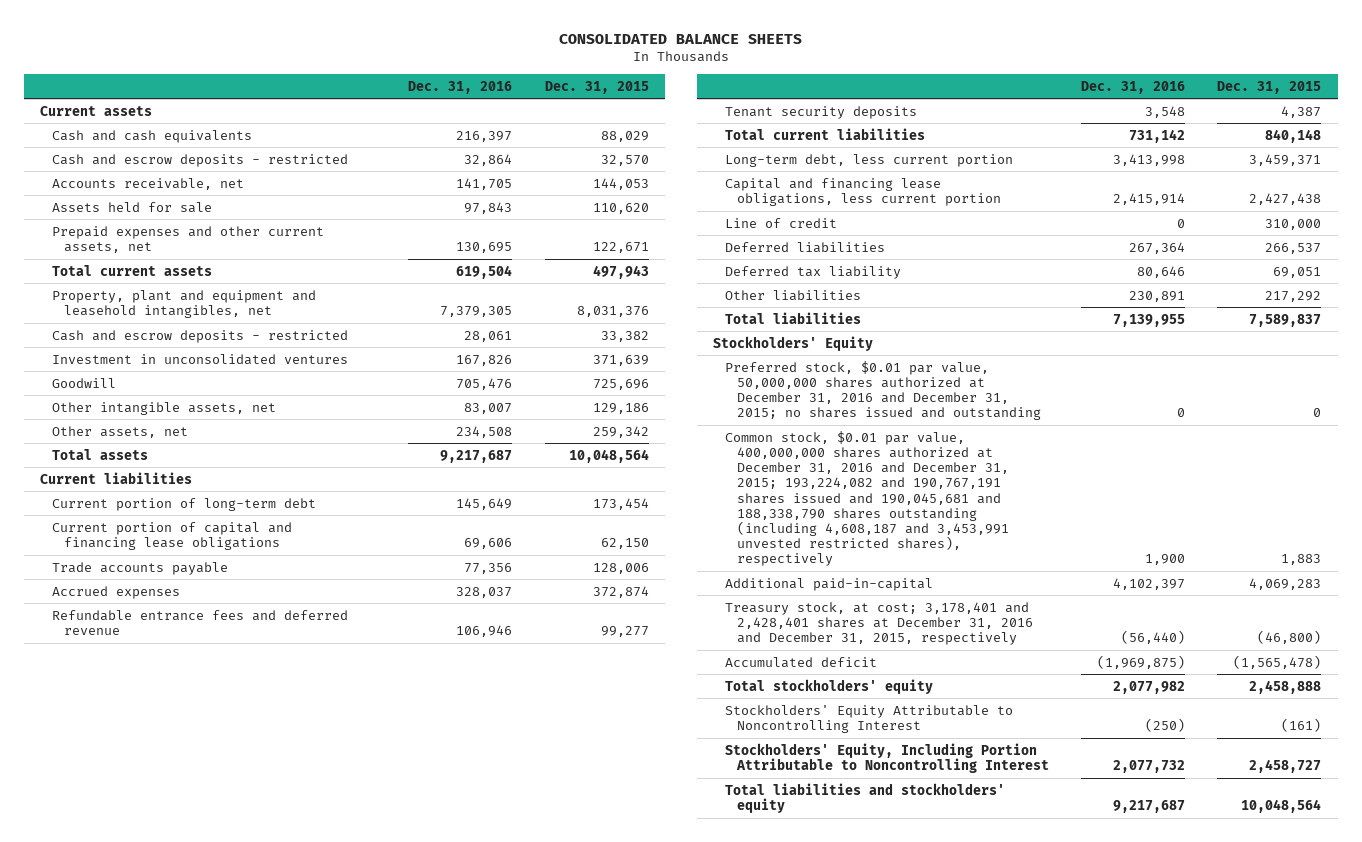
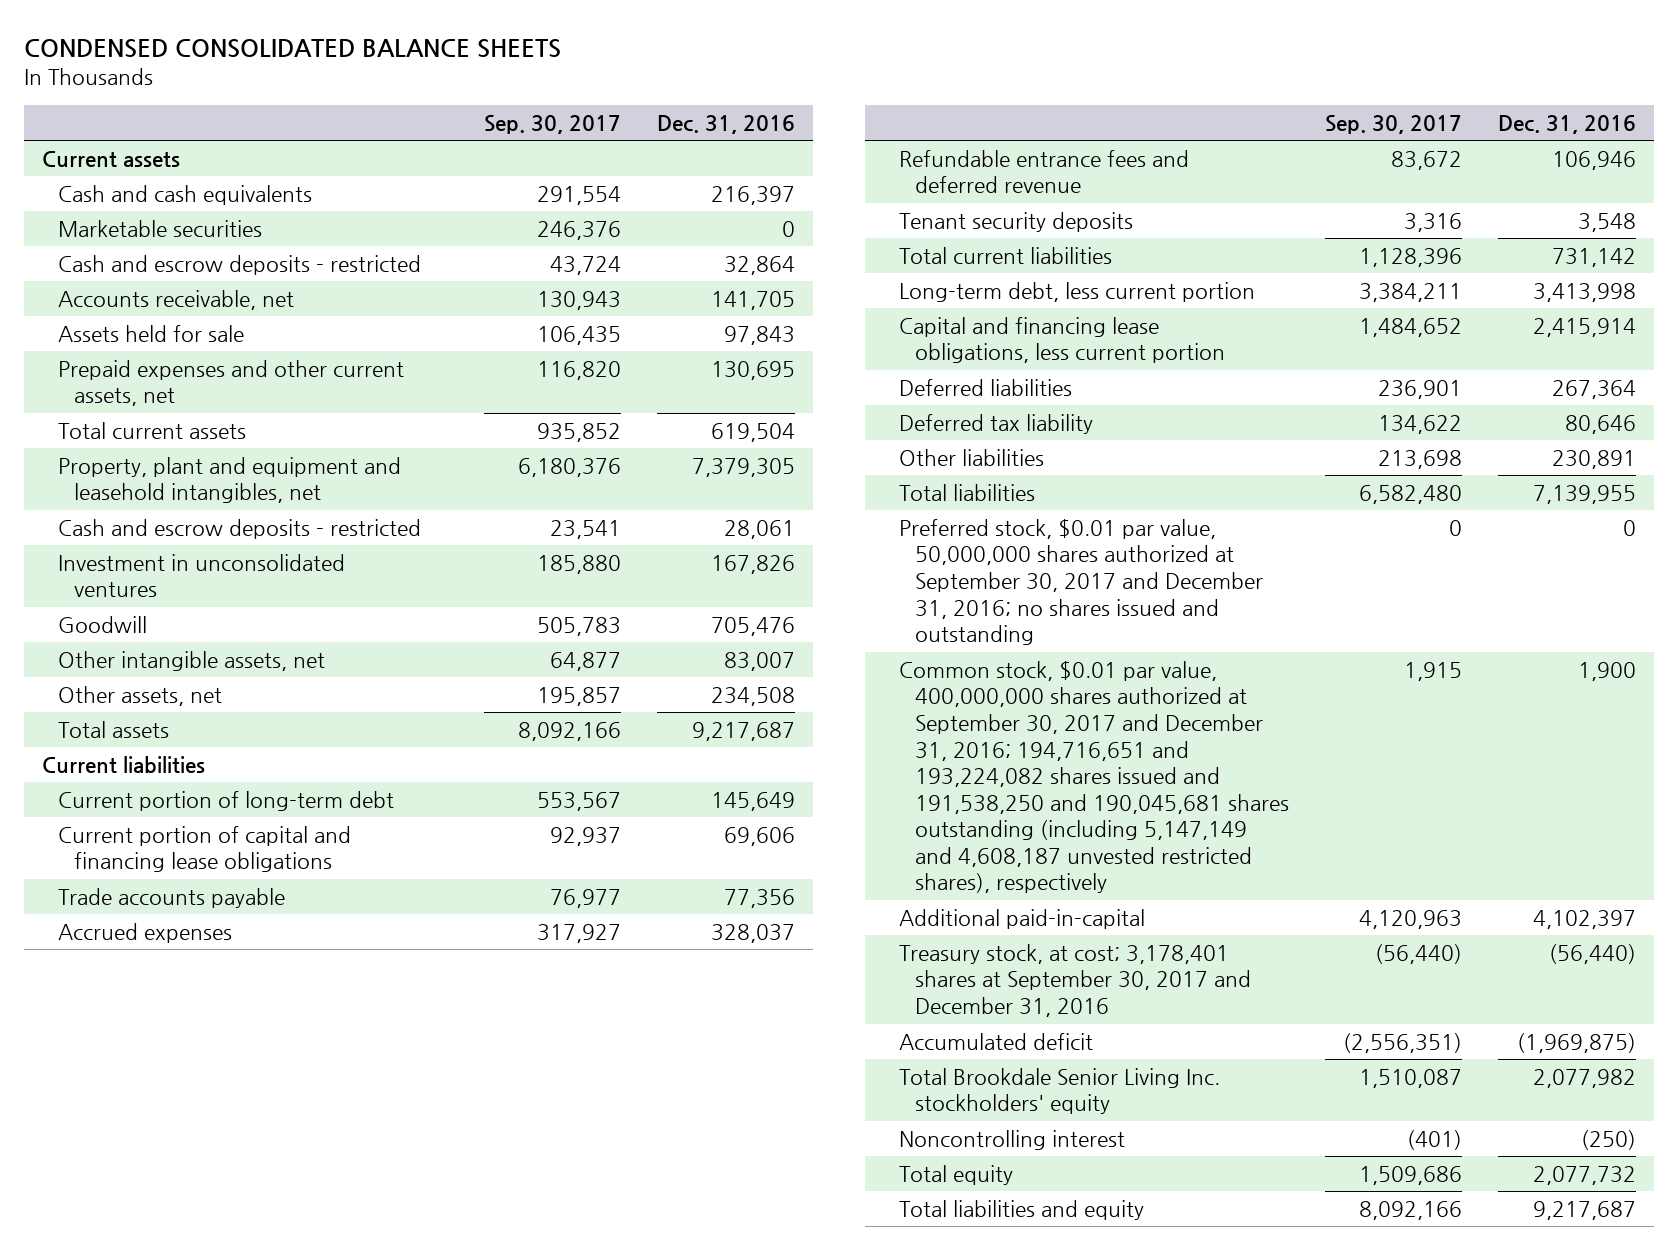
- CONSOLIDATED BALANCE SHEETS
+ CONDENSED CONSOLIDATED BALANCE SHEETS
- | Dec. 31, 2016 | Dec. 31, 2015
+ | Sep. 30, 2017 | Dec. 31, 2016
+ Marketable securities | 246,376 | 0
- Line of credit | 0 | 310,000
- Stockholders' Equity
- Preferred stock, $0.01 par value, 50,000,000 shares authorized at December 31, 2016 and December 31, 2015; no shares issued and outstanding | 0 | 0
- Common stock, $0.01 par value, 400,000,000 shares authorized at December 31, 2016 and December 31, 2015; 193,224,082 and 190,767,191 shares issued and 190,045,681 and 188,338,790 shares outstanding (including 4,608,187 and 3,453,991 unvested restricted shares), respectively | 1,900 | 1,883
+ Preferred stock, $0.01 par value, 50,000,000 shares authorized at September 30, 2017 and December 31, 2016; no shares issued and outstanding | 0 | 0
+ Common stock, $0.01 par value, 400,000,000 shares authorized at September 30, 2017 and December 31, 2016; 194,716,651 and 193,224,082 shares issued and 191,538,250 and 190,045,681 shares outstanding (including 5,147,149 and 4,608,187 unvested restricted shares), respectively | 1,915 | 1,900
- Treasury stock, at cost; 3,178,401 and 2,428,401 shares at December 31, 2016 and December 31, 2015, respectively | (56,440) | (46,800)
+ Treasury stock, at cost; 3,178,401 shares at September 30, 2017 and December 31, 2016 | (56,440) | (56,440)
- Total stockholders' equity | 2,077,982 | 2,458,888
- Stockholders' Equity Attributable to Noncontrolling Interest | (250) | (161)
- Stockholders' Equity, Including Portion Attributable to Noncontrolling Interest | 2,077,732 | 2,458,727
- Total liabilities and stockholders' equity | 9,217,687 | 10,048,564
+ Total Brookdale Senior Living Inc. stockholders' equity | 1,510,087 | 2,077,982
+ Noncontrolling interest | (401) | (250)
+ Total equity | 1,509,686 | 2,077,732
+ Total liabilities and equity | 8,092,166 | 9,217,687

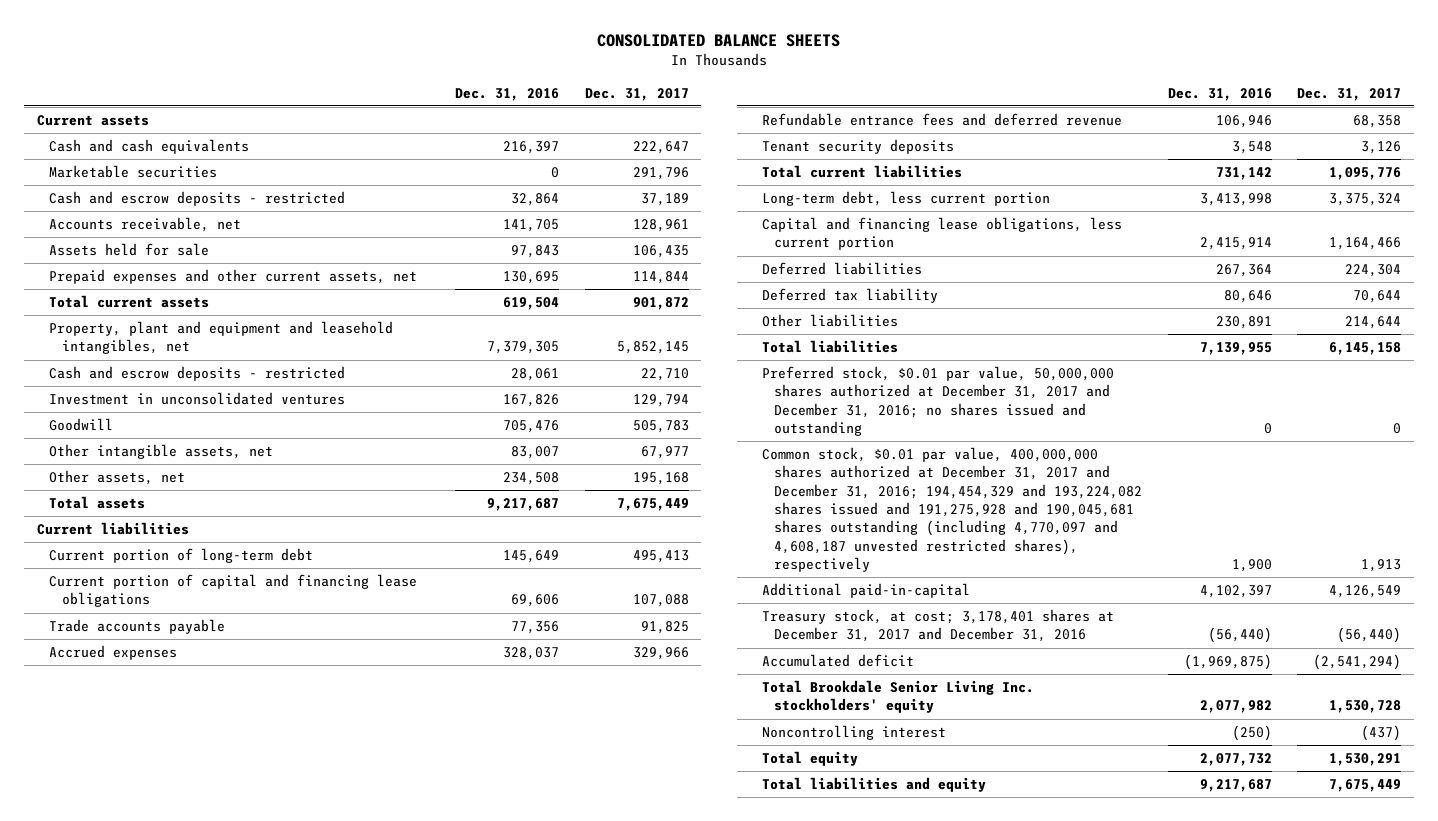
- CONDENSED CONSOLIDATED BALANCE SHEETS
+ CONSOLIDATED BALANCE SHEETS
- | Sep. 30, 2017 | Dec. 31, 2016
+ | Dec. 31, 2016 | Dec. 31, 2017
- Preferred stock, $0.01 par value, 50,000,000 shares authorized at September 30, 2017 and December 31, 2016; no shares issued and outstanding | 0 | 0
- Common stock, $0.01 par value, 400,000,000 shares authorized at September 30, 2017 and December 31, 2016; 194,716,651 and 193,224,082 shares issued and 191,538,250 and 190,045,681 shares outstanding (including 5,147,149 and 4,608,187 unvested restricted shares), respectively | 1,915 | 1,900
+ Preferred stock, $0.01 par value, 50,000,000 shares authorized at December 31, 2017 and December 31, 2016; no shares issued and outstanding | 0 | 0
+ Common stock, $0.01 par value, 400,000,000 shares authorized at December 31, 2017 and December 31, 2016; 194,454,329 and 193,224,082 shares issued and 191,275,928 and 190,045,681 shares outstanding (including 4,770,097 and 4,608,187 unvested restricted shares), respectively | 1,900 | 1,913
- Treasury stock, at cost; 3,178,401 shares at September 30, 2017 and December 31, 2016 | (56,440) | (56,440)
+ Treasury stock, at cost; 3,178,401 shares at December 31, 2017 and December 31, 2016 | (56,440) | (56,440)

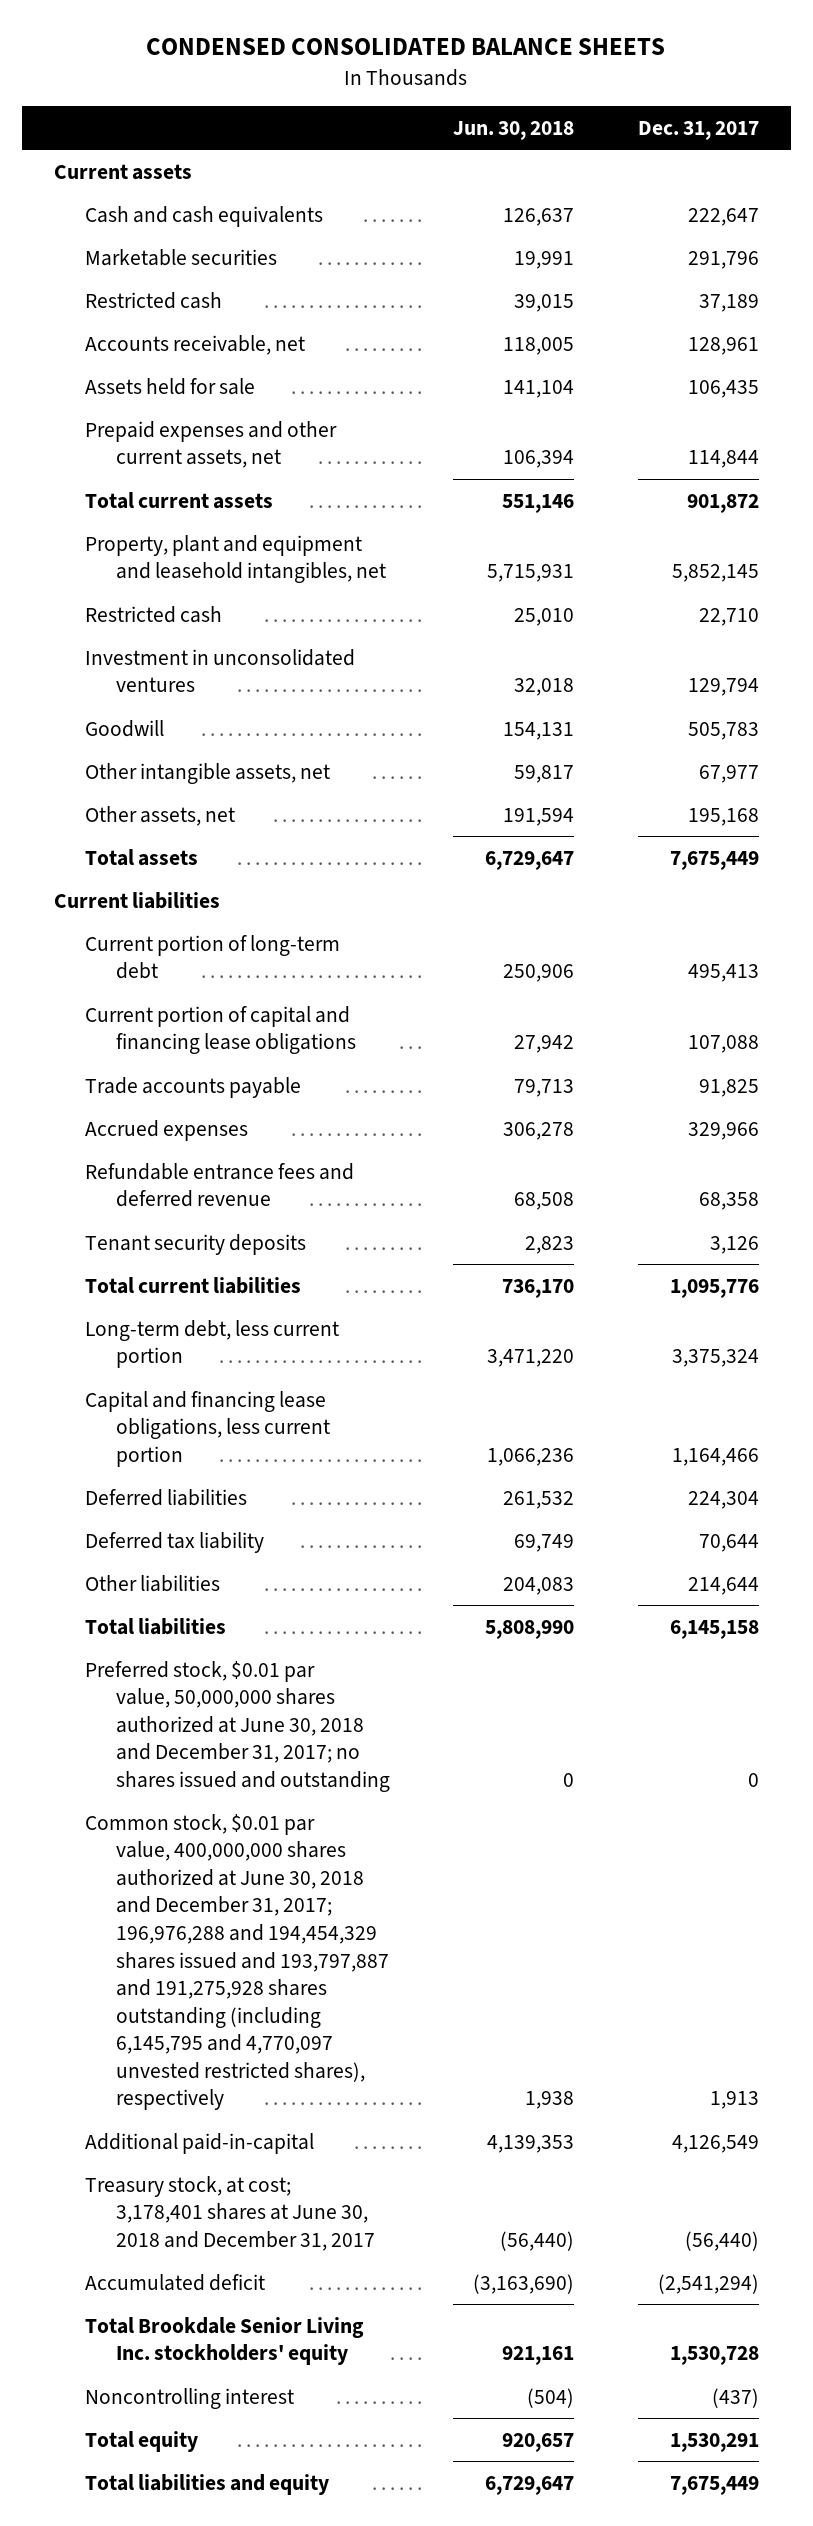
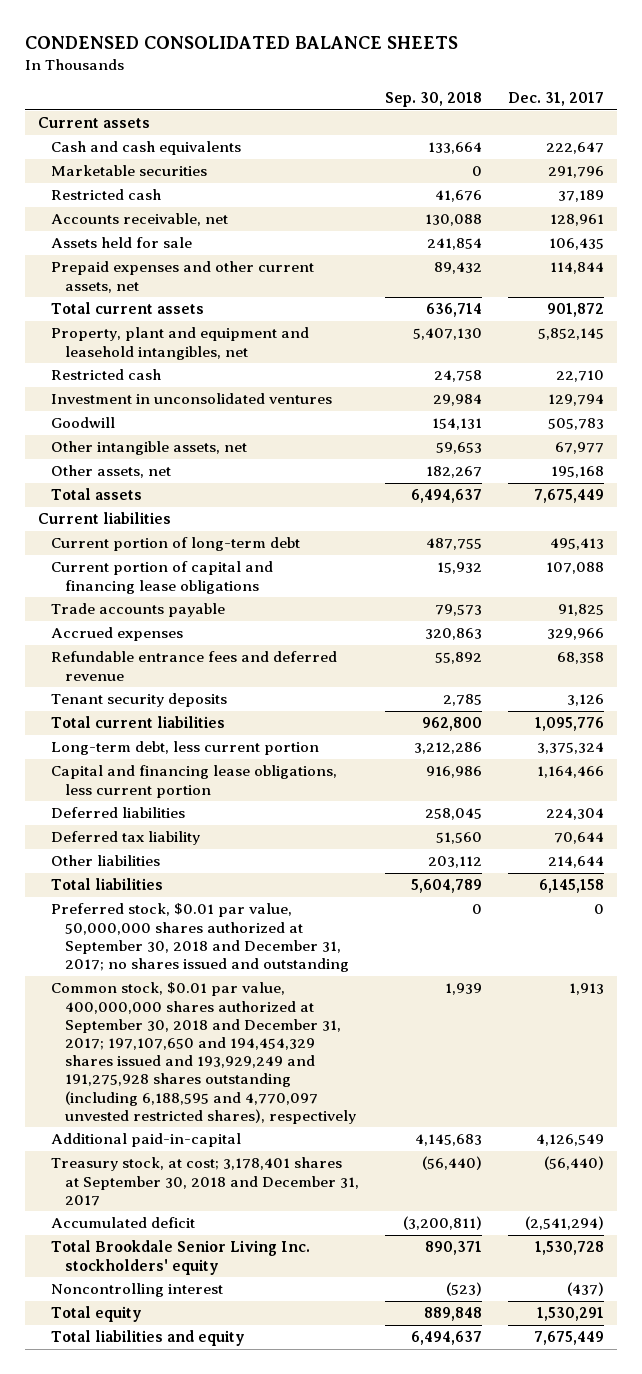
- | Jun. 30, 2018 | Dec. 31, 2017
+ | Sep. 30, 2018 | Dec. 31, 2017
- Preferred stock, $0.01 par value, 50,000,000 shares authorized at June 30, 2018 and December 31, 2017; no shares issued and outstanding | 0 | 0
- Common stock, $0.01 par value, 400,000,000 shares authorized at June 30, 2018 and December 31, 2017; 196,976,288 and 194,454,329 shares issued and 193,797,887 and 191,275,928 shares outstanding (including 6,145,795 and 4,770,097 unvested restricted shares), respectively | 1,938 | 1,913
+ Preferred stock, $0.01 par value, 50,000,000 shares authorized at September 30, 2018 and December 31, 2017; no shares issued and outstanding | 0 | 0
+ Common stock, $0.01 par value, 400,000,000 shares authorized at September 30, 2018 and December 31, 2017; 197,107,650 and 194,454,329 shares issued and 193,929,249 and 191,275,928 shares outstanding (including 6,188,595 and 4,770,097 unvested restricted shares), respectively | 1,939 | 1,913
- Treasury stock, at cost; 3,178,401 shares at June 30, 2018 and December 31, 2017 | (56,440) | (56,440)
+ Treasury stock, at cost; 3,178,401 shares at September 30, 2018 and December 31, 2017 | (56,440) | (56,440)

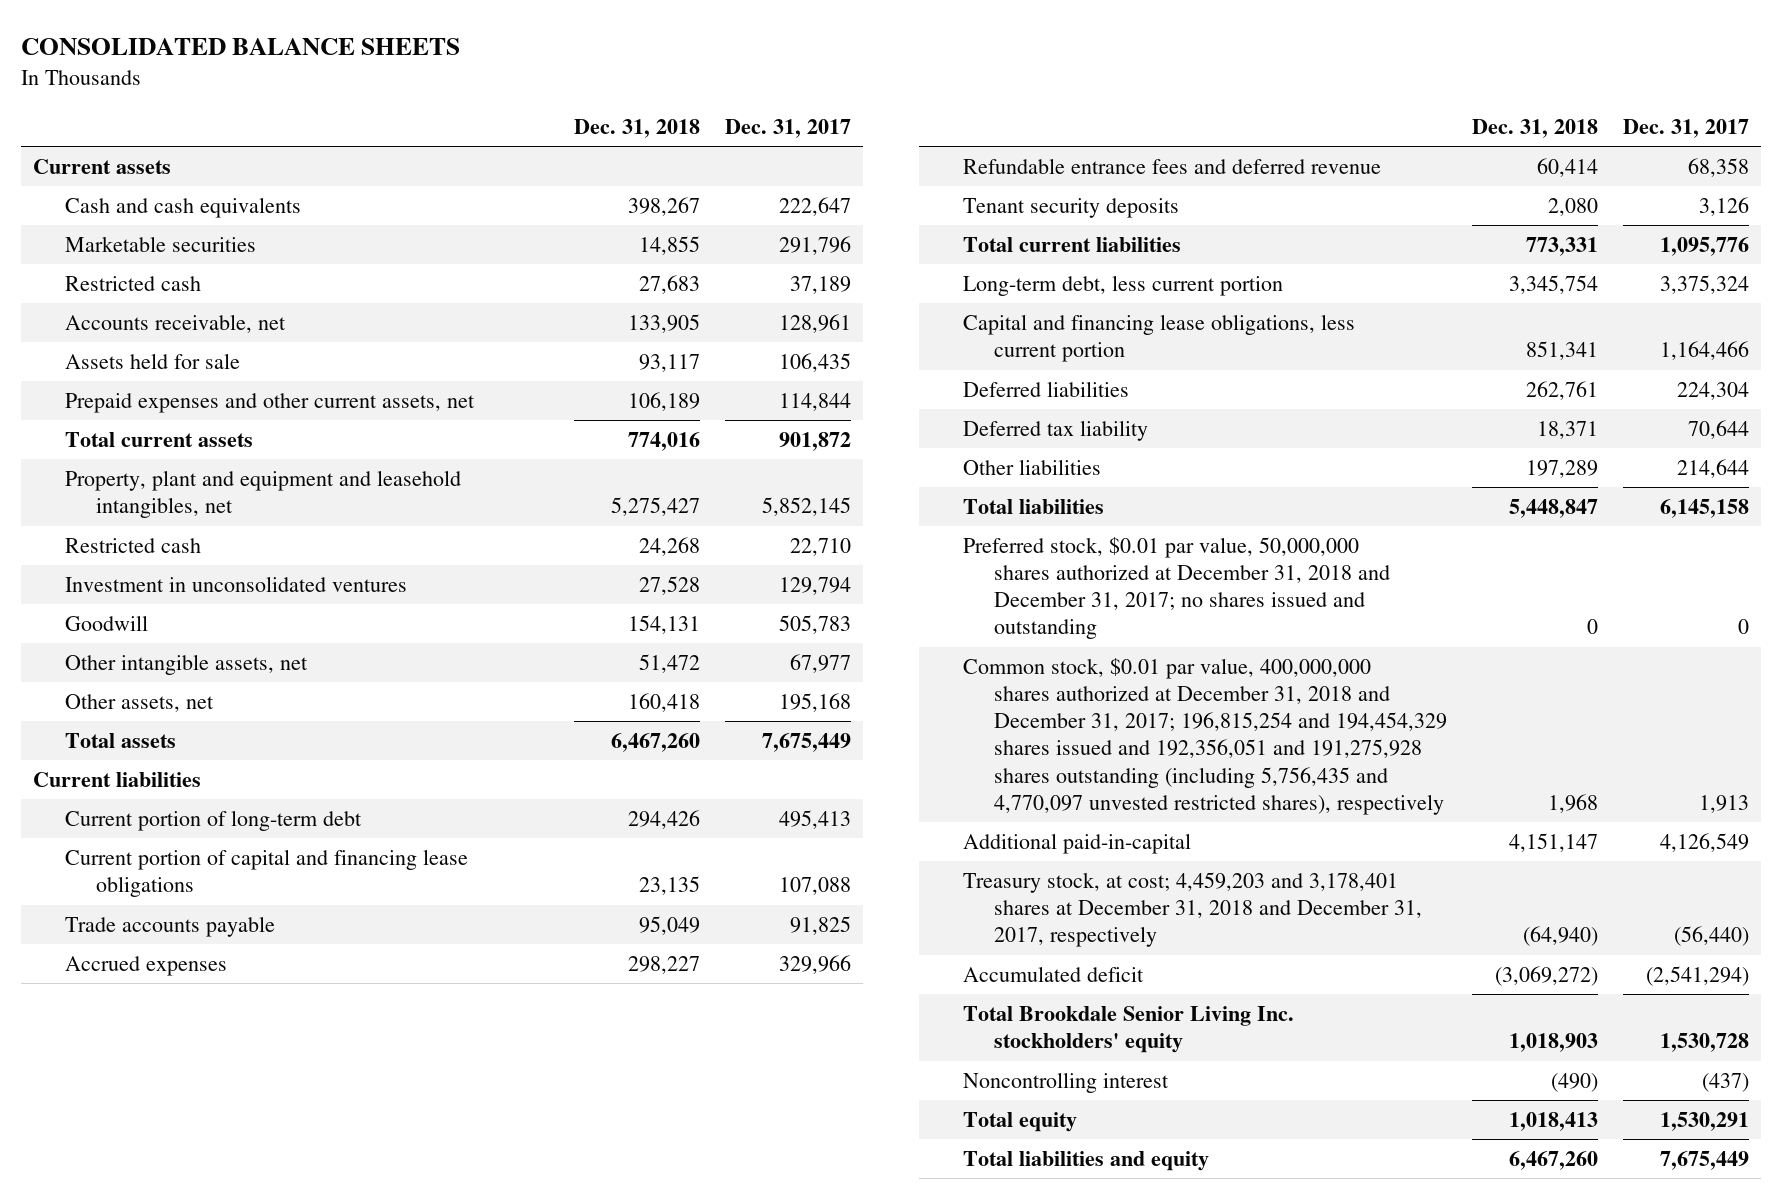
- CONDENSED CONSOLIDATED BALANCE SHEETS
+ CONSOLIDATED BALANCE SHEETS
- | Sep. 30, 2018 | Dec. 31, 2017
+ | Dec. 31, 2018 | Dec. 31, 2017
- Preferred stock, $0.01 par value, 50,000,000 shares authorized at September 30, 2018 and December 31, 2017; no shares issued and outstanding | 0 | 0
- Common stock, $0.01 par value, 400,000,000 shares authorized at September 30, 2018 and December 31, 2017; 197,107,650 and 194,454,329 shares issued and 193,929,249 and 191,275,928 shares outstanding (including 6,188,595 and 4,770,097 unvested restricted shares), respectively | 1,939 | 1,913
+ Preferred stock, $0.01 par value, 50,000,000 shares authorized at December 31, 2018 and December 31, 2017; no shares issued and outstanding | 0 | 0
+ Common stock, $0.01 par value, 400,000,000 shares authorized at December 31, 2018 and December 31, 2017; 196,815,254 and 194,454,329 shares issued and 192,356,051 and 191,275,928 shares outstanding (including 5,756,435 and 4,770,097 unvested restricted shares), respectively | 1,968 | 1,913
- Treasury stock, at cost; 3,178,401 shares at September 30, 2018 and December 31, 2017 | (56,440) | (56,440)
+ Treasury stock, at cost; 4,459,203 and 3,178,401 shares at December 31, 2018 and December 31, 2017, respectively | (64,940) | (56,440)

